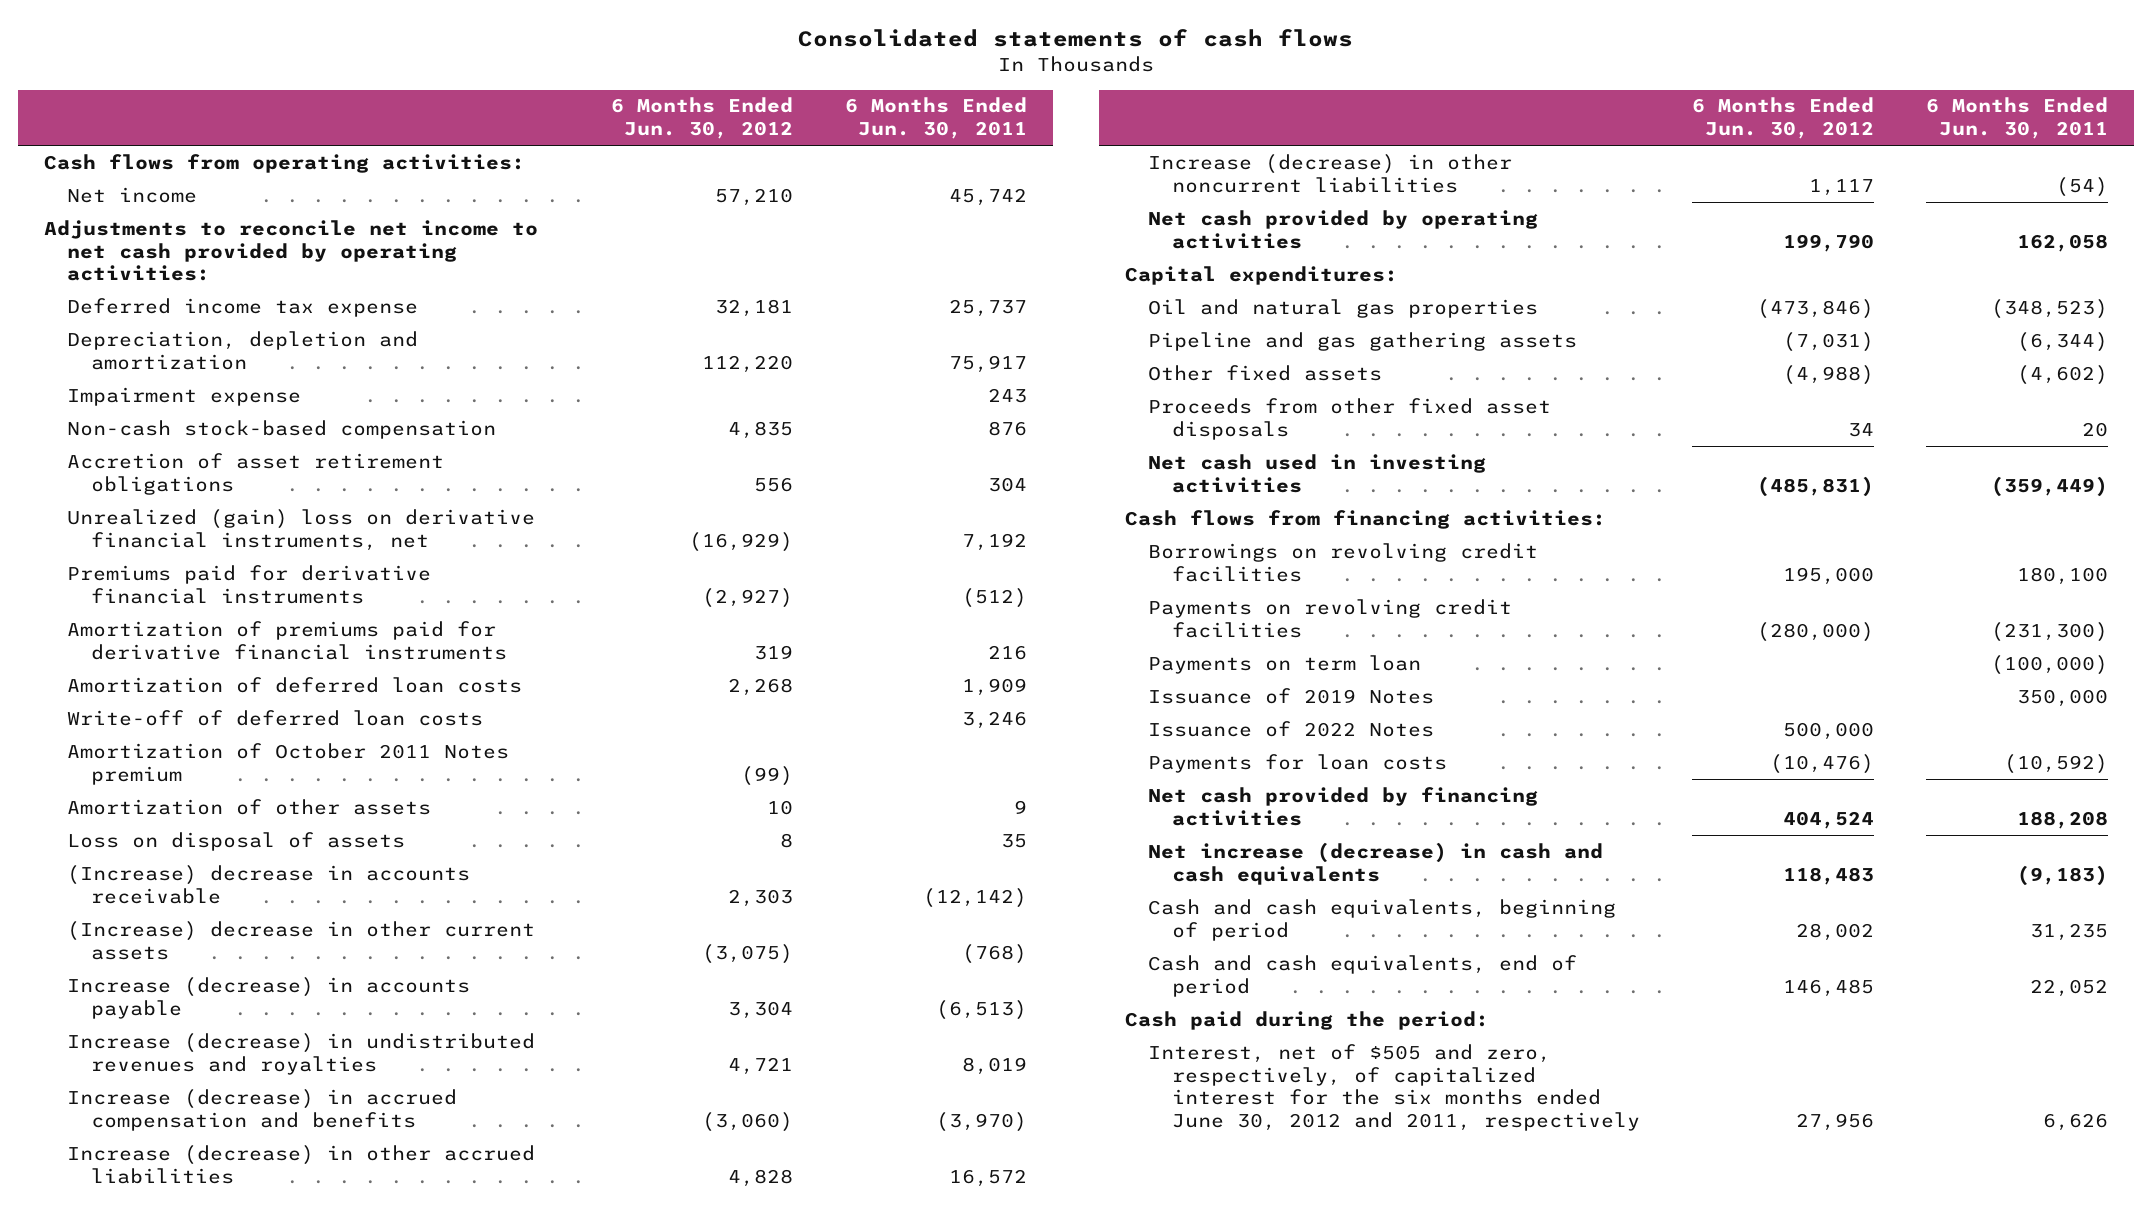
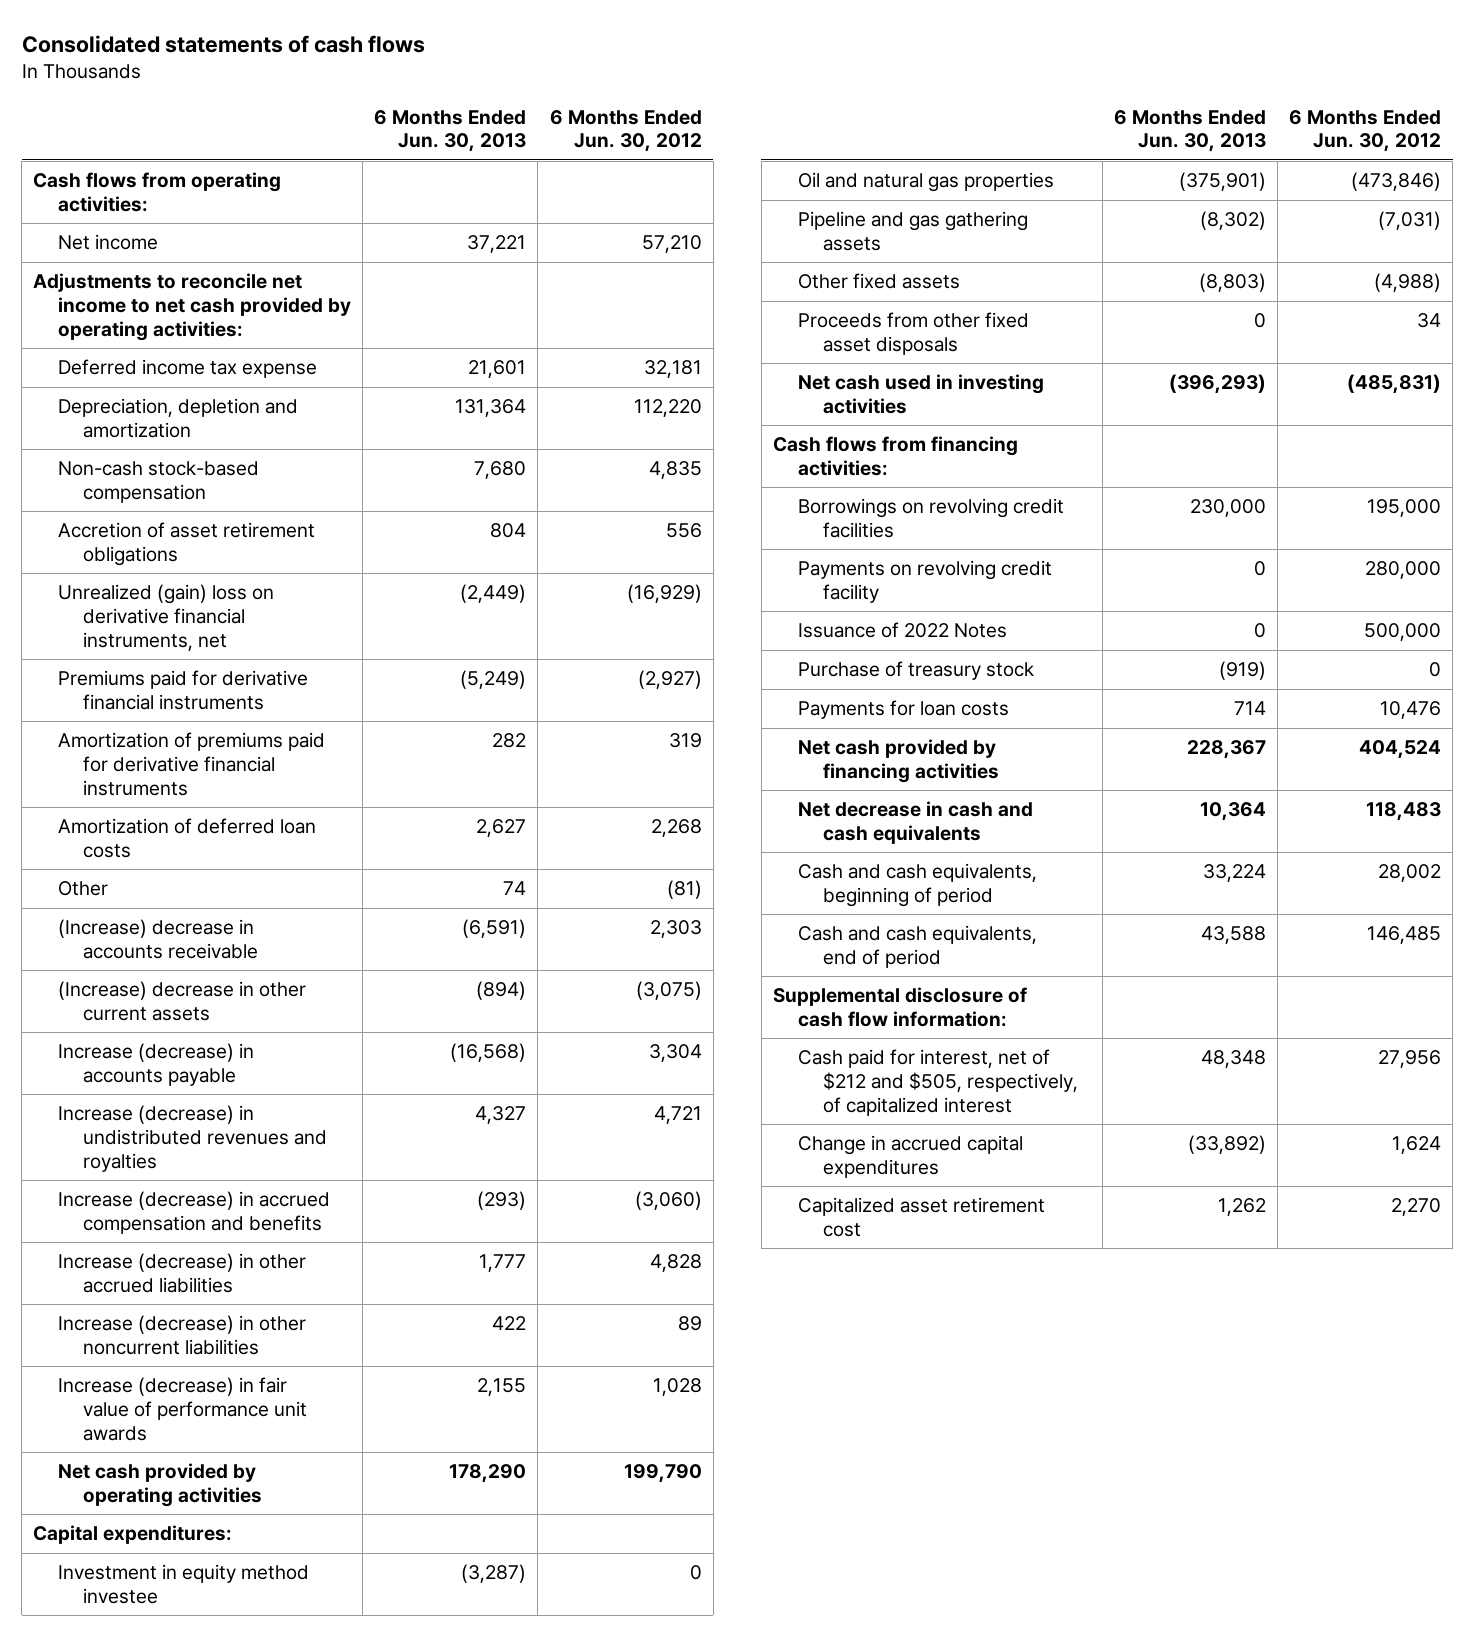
- | 6 Months Ended Jun. 30, 2012 | 6 Months Ended Jun. 30, 2011
+ | 6 Months Ended Jun. 30, 2013 | 6 Months Ended Jun. 30, 2012
- Impairment expense | | 243
- Write-off of deferred loan costs | | 3,246
- Amortization of October 2011 Notes premium | (99) |
- Amortization of other assets | 10 | 9
- Loss on disposal of assets | 8 | 35
+ Other | 74 | (81)
- Increase (decrease) in other noncurrent liabilities | 1,117 | (54)
+ Increase (decrease) in other noncurrent liabilities | 422 | 89
+ Increase (decrease) in fair value of performance unit awards | 2,155 | 1,028
+ Investment in equity method investee | (3,287) | 0
- Payments on revolving credit facilities | (280,000) | (231,300)
- Payments on term loan | | (100,000)
- Issuance of 2019 Notes | | 350,000
+ Payments on revolving credit facility | 0 | 280,000
- Payments for loan costs | (10,476) | (10,592)
+ Purchase of treasury stock | (919) | 0
+ Payments for loan costs | 714 | 10,476
- Net increase (decrease) in cash and cash equivalents | 118,483 | (9,183)
+ Net decrease in cash and cash equivalents | 10,364 | 118,483
- Cash paid during the period:
- Interest, net of $505 and zero, respectively, of capitalized interest for the six months ended June 30, 2012 and 2011, respectively | 27,956 | 6,626
+ Supplemental disclosure of cash flow information:
+ Cash paid for interest, net of $212 and $505, respectively, of capitalized interest | 48,348 | 27,956
+ Change in accrued capital expenditures | (33,892) | 1,624
+ Capitalized asset retirement cost | 1,262 | 2,270

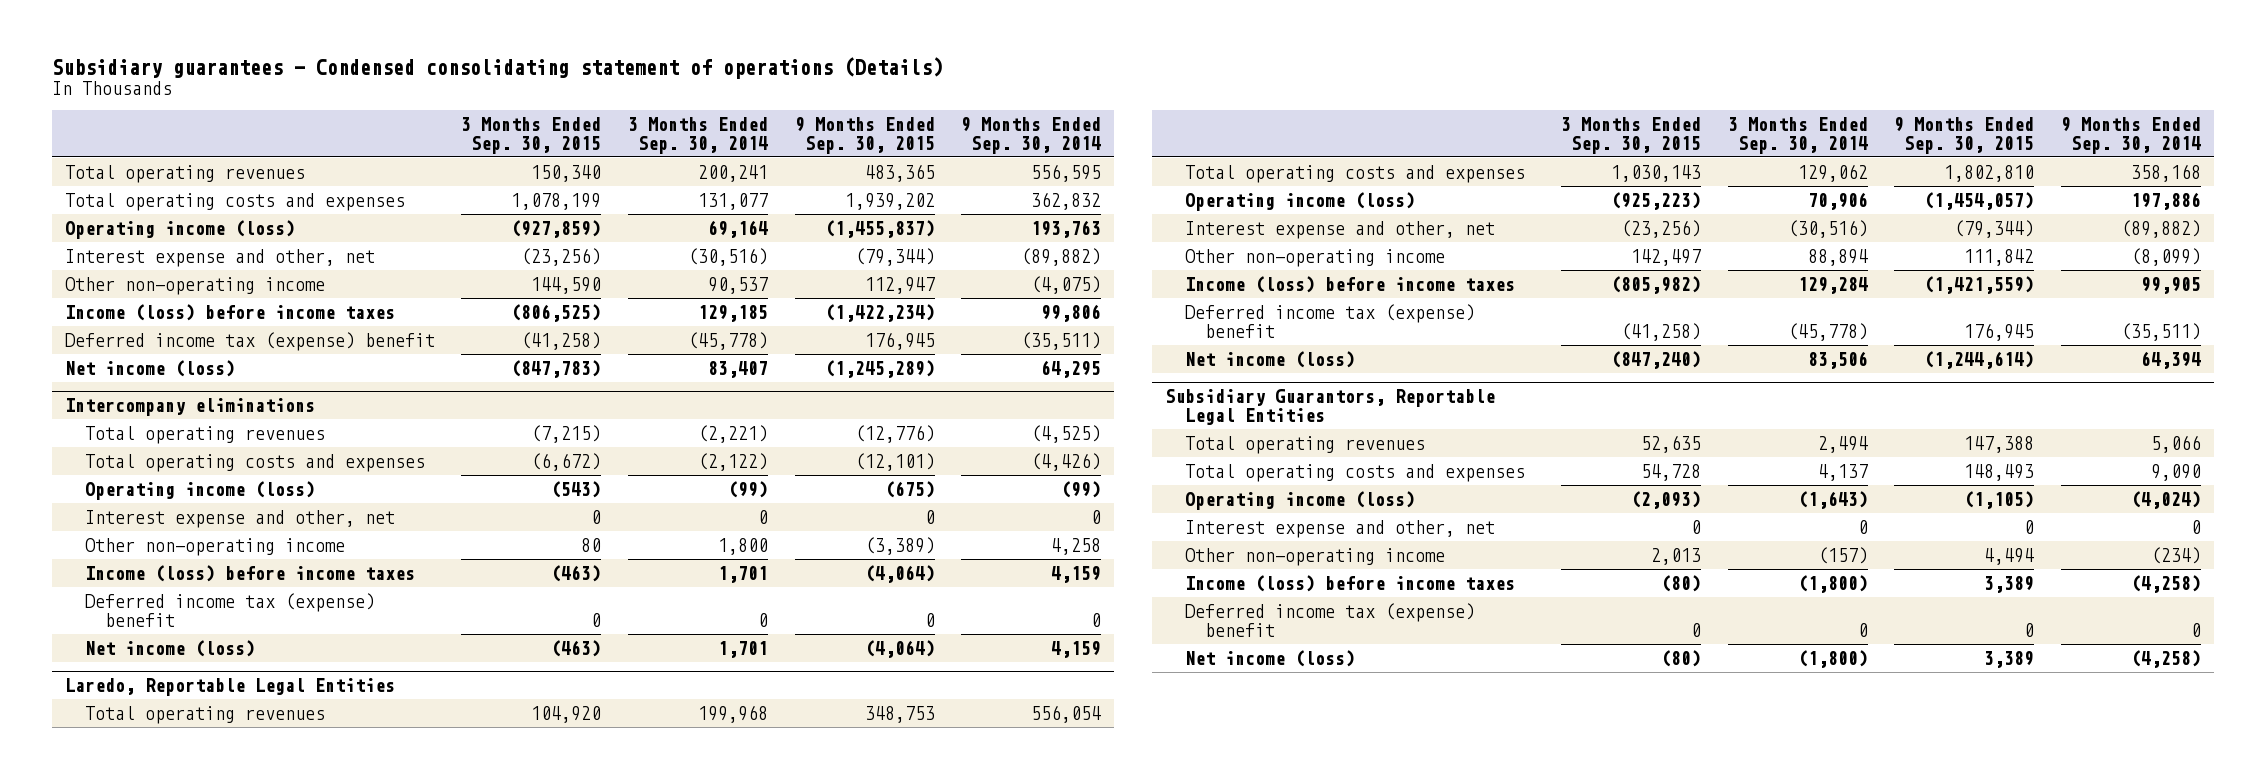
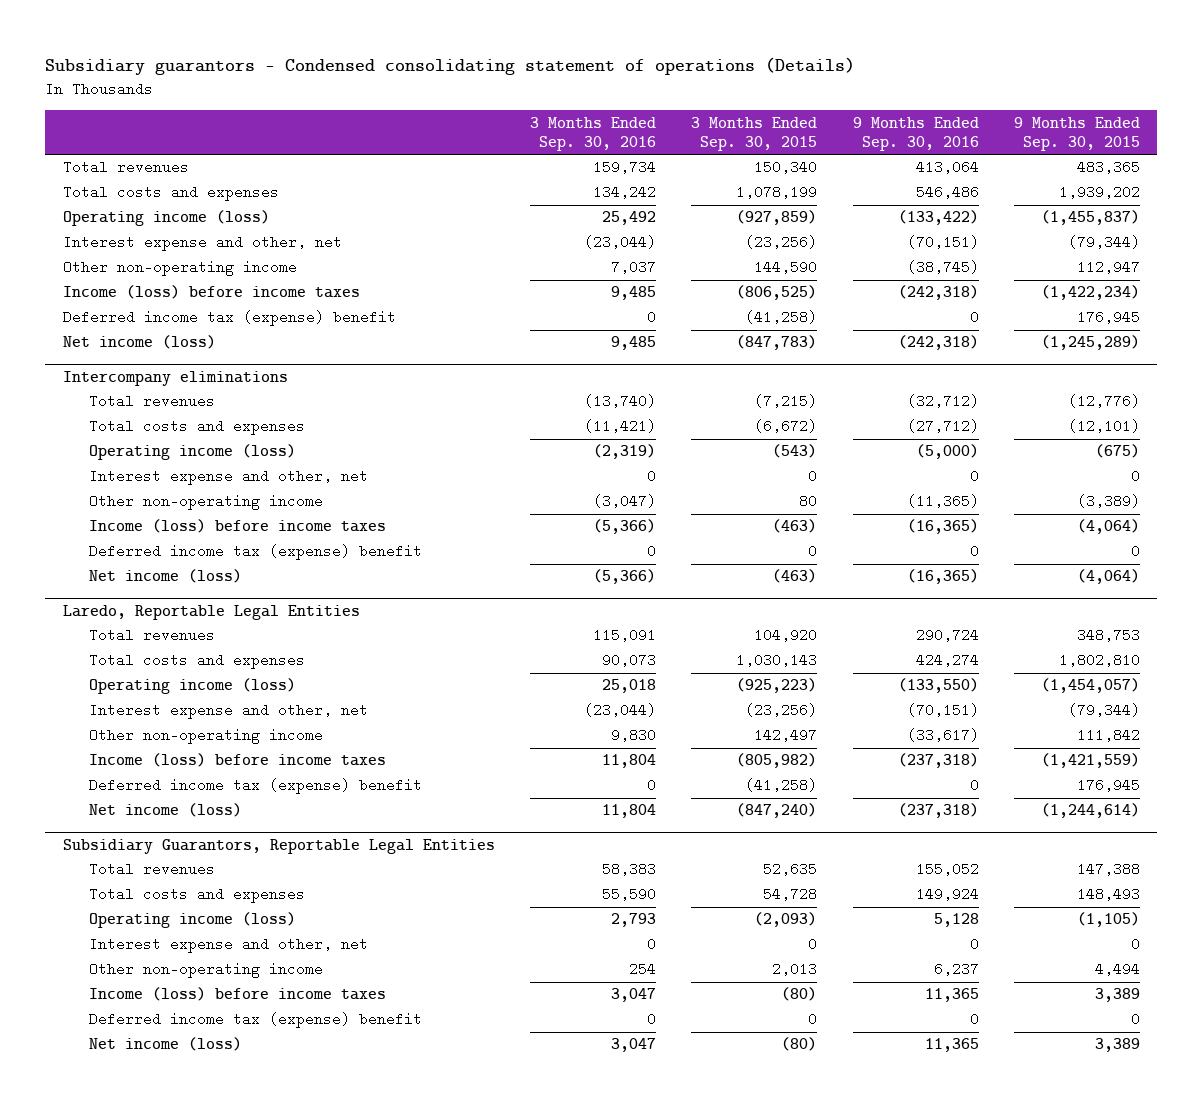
- Subsidiary guarantees - Condensed consolidating statement of operations (Details)
+ Subsidiary guarantors - Condensed consolidating statement of operations (Details)
- | 3 Months Ended Sep. 30, 2015 | 3 Months Ended Sep. 30, 2014 | 9 Months Ended Sep. 30, 2015 | 9 Months Ended Sep. 30, 2014
+ | 3 Months Ended Sep. 30, 2016 | 3 Months Ended Sep. 30, 2015 | 9 Months Ended Sep. 30, 2016 | 9 Months Ended Sep. 30, 2015
- Total operating revenues | 150,340 | 200,241 | 483,365 | 556,595
- Total operating costs and expenses | 1,078,199 | 131,077 | 1,939,202 | 362,832
+ Total revenues | 159,734 | 150,340 | 413,064 | 483,365
+ Total costs and expenses | 134,242 | 1,078,199 | 546,486 | 1,939,202
@ Intercompany eliminations
- Total operating revenues | (7,215) | (2,221) | (12,776) | (4,525)
- Total operating costs and expenses | (6,672) | (2,122) | (12,101) | (4,426)
+ Total revenues | (13,740) | (7,215) | (32,712) | (12,776)
+ Total costs and expenses | (11,421) | (6,672) | (27,712) | (12,101)
@ Laredo, Reportable Legal Entities
- Total operating revenues | 104,920 | 199,968 | 348,753 | 556,054
- Total operating costs and expenses | 1,030,143 | 129,062 | 1,802,810 | 358,168
+ Total revenues | 115,091 | 104,920 | 290,724 | 348,753
+ Total costs and expenses | 90,073 | 1,030,143 | 424,274 | 1,802,810
@ Subsidiary Guarantors, Reportable Legal Entities
- Total operating revenues | 52,635 | 2,494 | 147,388 | 5,066
- Total operating costs and expenses | 54,728 | 4,137 | 148,493 | 9,090
+ Total revenues | 58,383 | 52,635 | 155,052 | 147,388
+ Total costs and expenses | 55,590 | 54,728 | 149,924 | 148,493

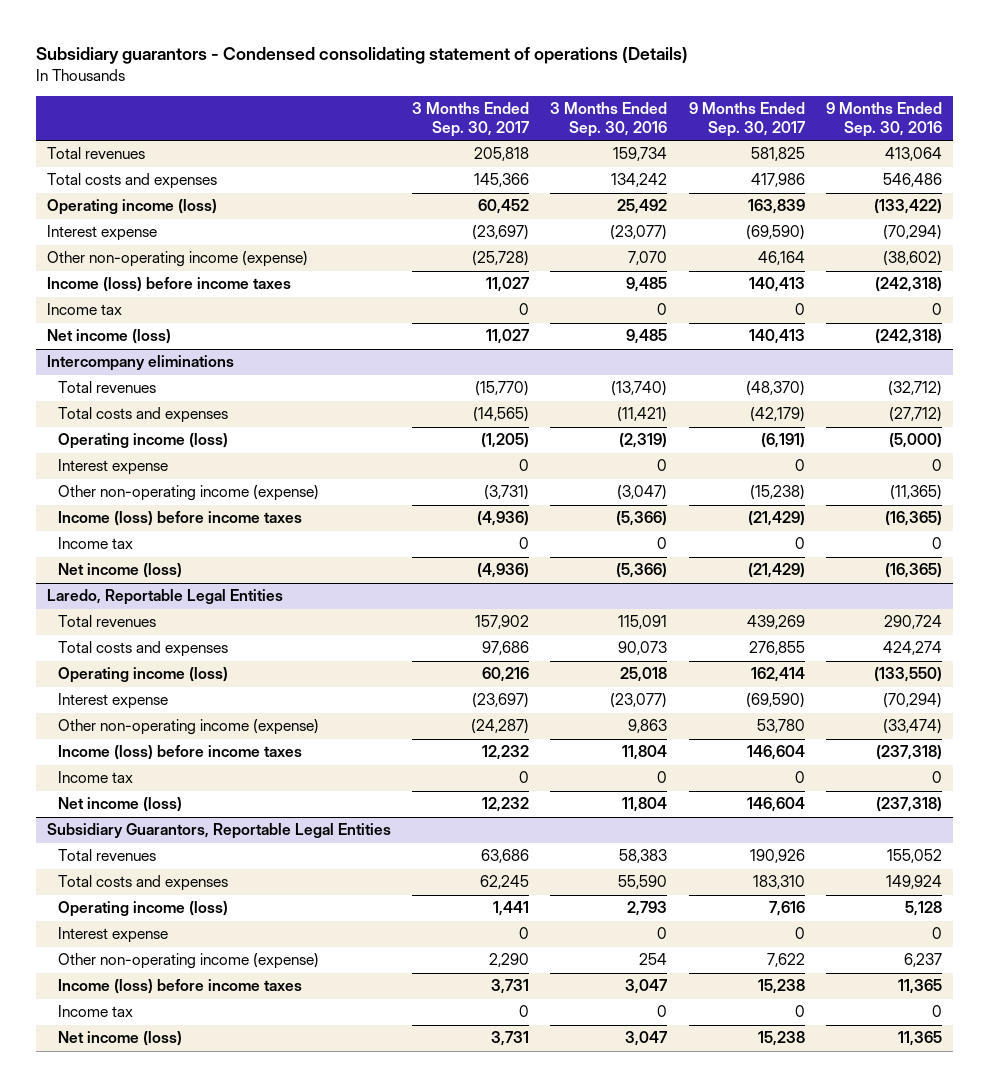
- | 3 Months Ended Sep. 30, 2016 | 3 Months Ended Sep. 30, 2015 | 9 Months Ended Sep. 30, 2016 | 9 Months Ended Sep. 30, 2015
+ | 3 Months Ended Sep. 30, 2017 | 3 Months Ended Sep. 30, 2016 | 9 Months Ended Sep. 30, 2017 | 9 Months Ended Sep. 30, 2016
- Interest expense and other, net | (23,044) | (23,256) | (70,151) | (79,344)
- Other non-operating income | 7,037 | 144,590 | (38,745) | 112,947
+ Interest expense | (23,697) | (23,077) | (69,590) | (70,294)
+ Other non-operating income (expense) | (25,728) | 7,070 | 46,164 | (38,602)
- Deferred income tax (expense) benefit | 0 | (41,258) | 0 | 176,945
+ Income tax | 0 | 0 | 0 | 0
@ Intercompany eliminations
- Interest expense and other, net | 0 | 0 | 0 | 0
- Other non-operating income | (3,047) | 80 | (11,365) | (3,389)
+ Interest expense | 0 | 0 | 0 | 0
+ Other non-operating income (expense) | (3,731) | (3,047) | (15,238) | (11,365)
- Deferred income tax (expense) benefit | 0 | 0 | 0 | 0
+ Income tax | 0 | 0 | 0 | 0
@ Laredo, Reportable Legal Entities
- Interest expense and other, net | (23,044) | (23,256) | (70,151) | (79,344)
- Other non-operating income | 9,830 | 142,497 | (33,617) | 111,842
+ Interest expense | (23,697) | (23,077) | (69,590) | (70,294)
+ Other non-operating income (expense) | (24,287) | 9,863 | 53,780 | (33,474)
- Deferred income tax (expense) benefit | 0 | (41,258) | 0 | 176,945
+ Income tax | 0 | 0 | 0 | 0
@ Subsidiary Guarantors, Reportable Legal Entities
- Interest expense and other, net | 0 | 0 | 0 | 0
- Other non-operating income | 254 | 2,013 | 6,237 | 4,494
+ Interest expense | 0 | 0 | 0 | 0
+ Other non-operating income (expense) | 2,290 | 254 | 7,622 | 6,237
- Deferred income tax (expense) benefit | 0 | 0 | 0 | 0
+ Income tax | 0 | 0 | 0 | 0

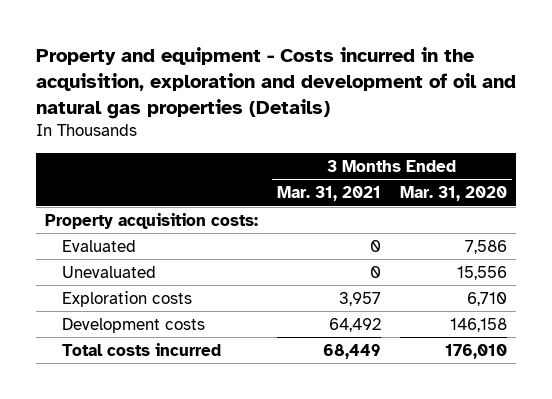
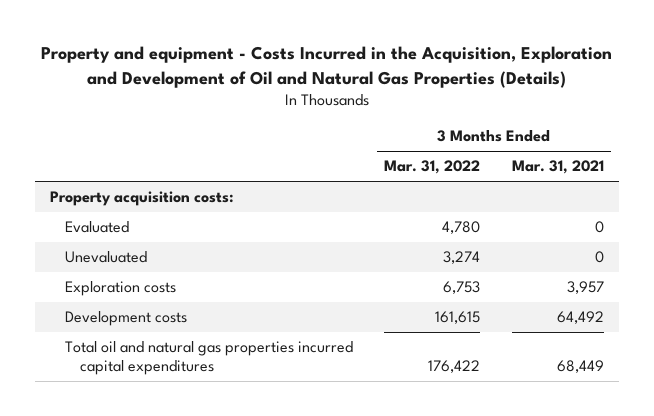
- Property and equipment - Costs incurred in the acquisition, exploration and development of oil and natural gas properties (Details)
+ Property and equipment - Costs Incurred in the Acquisition, Exploration and Development of Oil and Natural Gas Properties (Details)
- | 3 Months Ended Mar. 31, 2021 | 3 Months Ended Mar. 31, 2020
+ | 3 Months Ended Mar. 31, 2022 | 3 Months Ended Mar. 31, 2021
- Total costs incurred | 68,449 | 176,010
+ Total oil and natural gas properties incurred capital expenditures | 176,422 | 68,449

